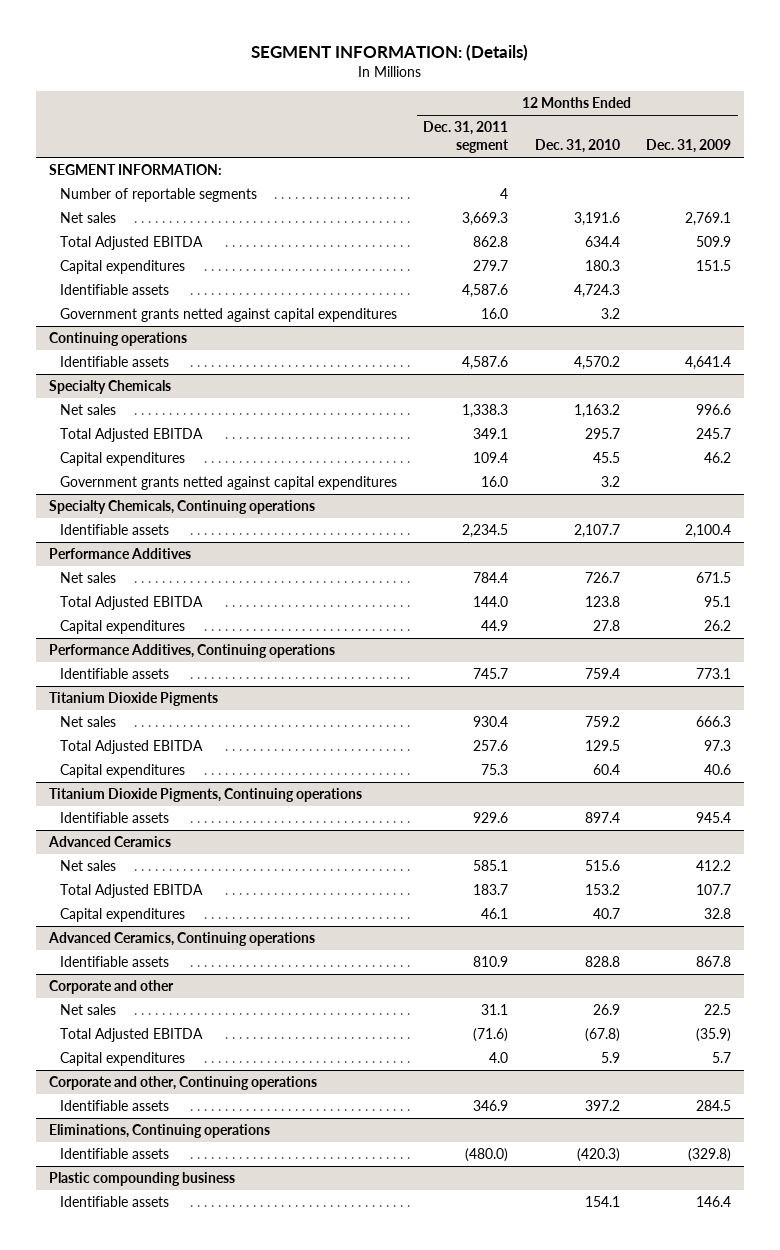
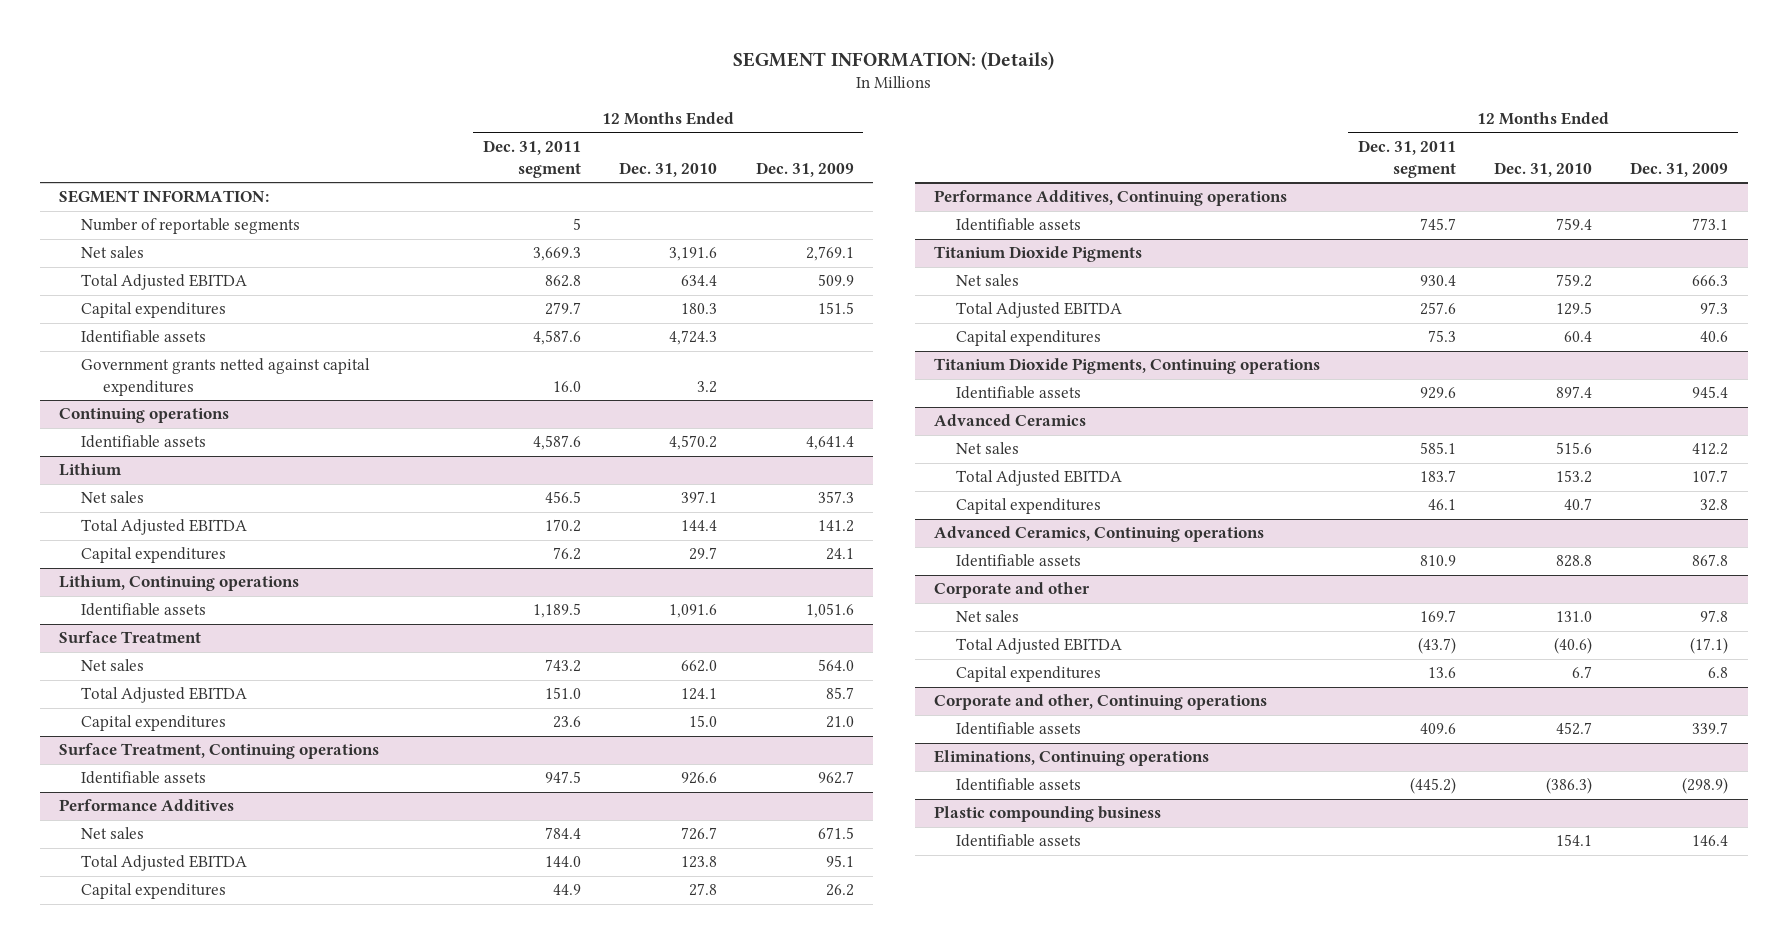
- Number of reportable segments | 4 | |
+ Number of reportable segments | 5 | |
- Specialty Chemicals
- Net sales | 1,338.3 | 1,163.2 | 996.6
- Total Adjusted EBITDA | 349.1 | 295.7 | 245.7
- Capital expenditures | 109.4 | 45.5 | 46.2
- Government grants netted against capital expenditures | 16.0 | 3.2 |
- Specialty Chemicals, Continuing operations
- Identifiable assets | 2,234.5 | 2,107.7 | 2,100.4
+ Lithium
+ Net sales | 456.5 | 397.1 | 357.3
+ Total Adjusted EBITDA | 170.2 | 144.4 | 141.2
+ Capital expenditures | 76.2 | 29.7 | 24.1
+ Lithium, Continuing operations
+ Identifiable assets | 1,189.5 | 1,091.6 | 1,051.6
+ Surface Treatment
+ Net sales | 743.2 | 662.0 | 564.0
+ Total Adjusted EBITDA | 151.0 | 124.1 | 85.7
+ Capital expenditures | 23.6 | 15.0 | 21.0
+ Surface Treatment, Continuing operations
+ Identifiable assets | 947.5 | 926.6 | 962.7
@ Corporate and other
- Net sales | 31.1 | 26.9 | 22.5
- Total Adjusted EBITDA | (71.6) | (67.8) | (35.9)
- Capital expenditures | 4.0 | 5.9 | 5.7
+ Net sales | 169.7 | 131.0 | 97.8
+ Total Adjusted EBITDA | (43.7) | (40.6) | (17.1)
+ Capital expenditures | 13.6 | 6.7 | 6.8
@ Corporate and other, Continuing operations
- Identifiable assets | 346.9 | 397.2 | 284.5
+ Identifiable assets | 409.6 | 452.7 | 339.7
@ Eliminations, Continuing operations
- Identifiable assets | (480.0) | (420.3) | (329.8)
+ Identifiable assets | (445.2) | (386.3) | (298.9)

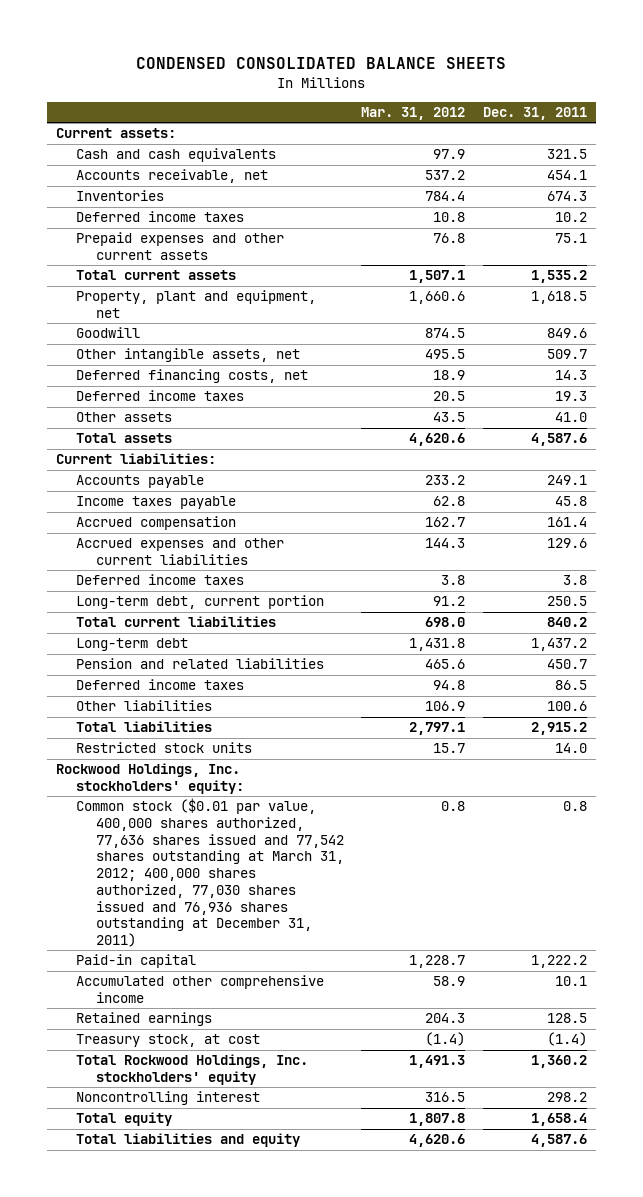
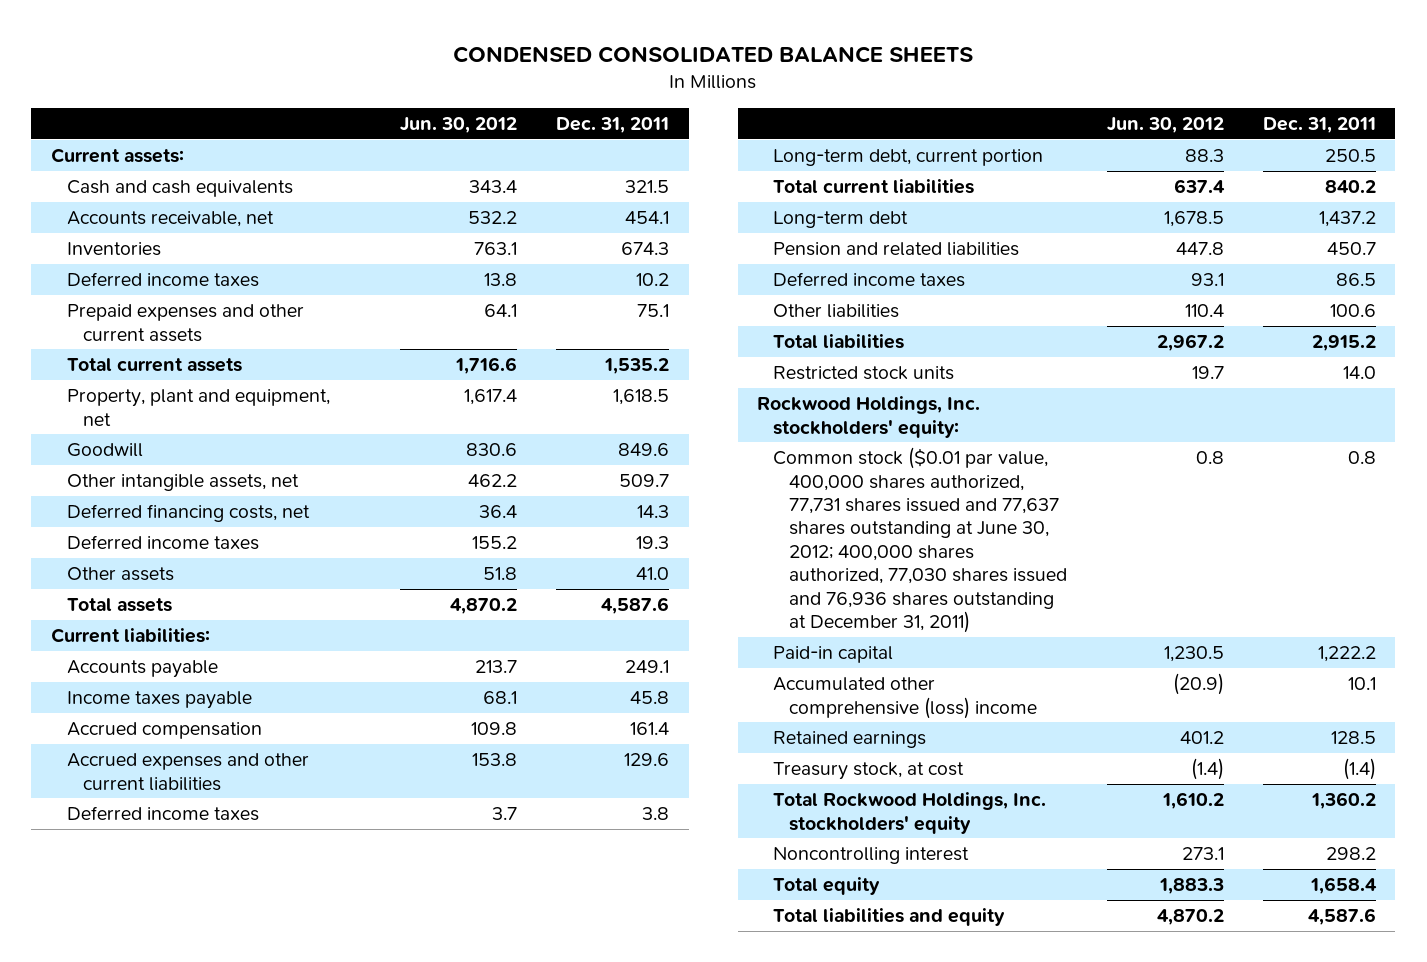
- | Mar. 31, 2012 | Dec. 31, 2011
+ | Jun. 30, 2012 | Dec. 31, 2011
- Common stock ($0.01 par value, 400,000 shares authorized, 77,636 shares issued and 77,542 shares outstanding at March 31, 2012; 400,000 shares authorized, 77,030 shares issued and 76,936 shares outstanding at December 31, 2011) | 0.8 | 0.8
+ Common stock ($0.01 par value, 400,000 shares authorized, 77,731 shares issued and 77,637 shares outstanding at June 30, 2012; 400,000 shares authorized, 77,030 shares issued and 76,936 shares outstanding at December 31, 2011) | 0.8 | 0.8
- Accumulated other comprehensive income | 58.9 | 10.1
+ Accumulated other comprehensive (loss) income | (20.9) | 10.1

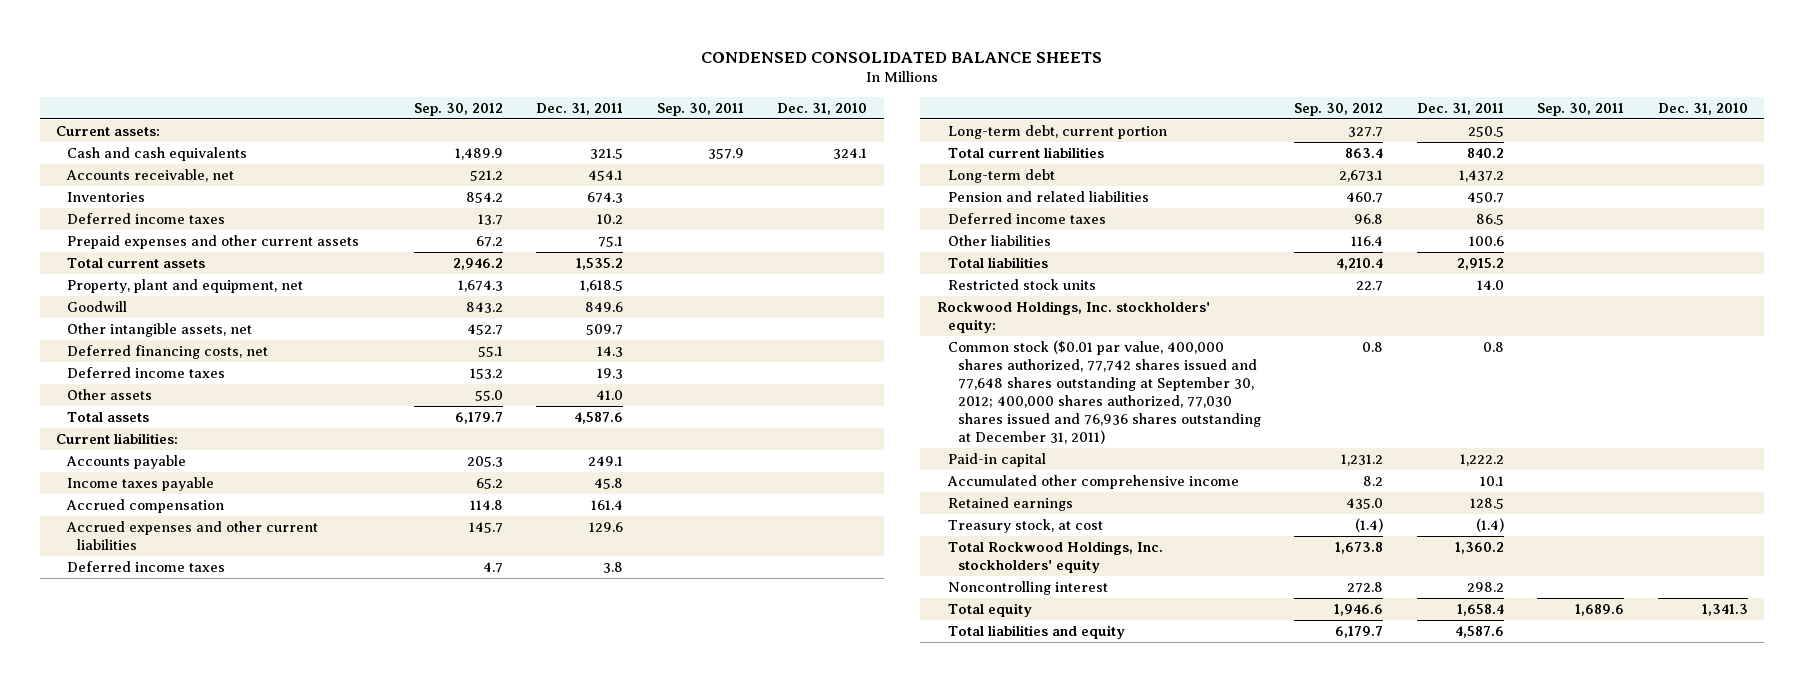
- | Jun. 30, 2012 | Dec. 31, 2011
+ | Sep. 30, 2012 | Dec. 31, 2011 | Sep. 30, 2011 | Dec. 31, 2010
- Common stock ($0.01 par value, 400,000 shares authorized, 77,731 shares issued and 77,637 shares outstanding at June 30, 2012; 400,000 shares authorized, 77,030 shares issued and 76,936 shares outstanding at December 31, 2011) | 0.8 | 0.8
+ Common stock ($0.01 par value, 400,000 shares authorized, 77,742 shares issued and 77,648 shares outstanding at September 30, 2012; 400,000 shares authorized, 77,030 shares issued and 76,936 shares outstanding at December 31, 2011) | 0.8 | 0.8 | |
- Accumulated other comprehensive (loss) income | (20.9) | 10.1
+ Accumulated other comprehensive income | 8.2 | 10.1 | |

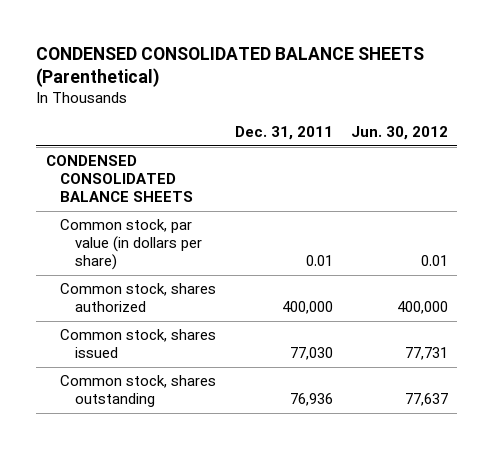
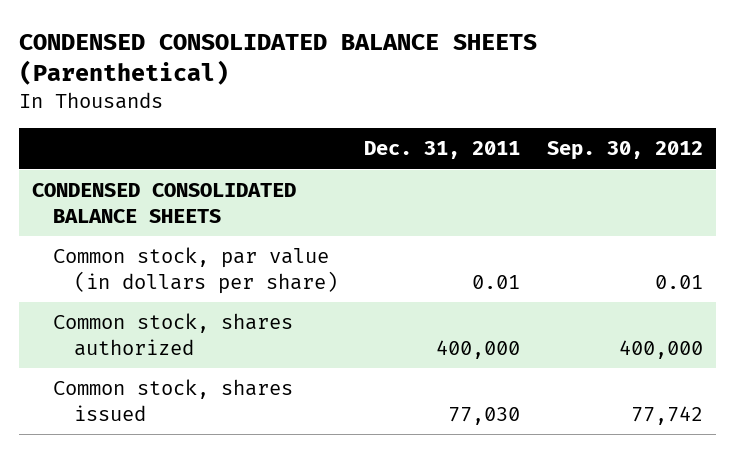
- | Dec. 31, 2011 | Jun. 30, 2012
+ | Dec. 31, 2011 | Sep. 30, 2012
- Common stock, shares outstanding | 76,936 | 77,637

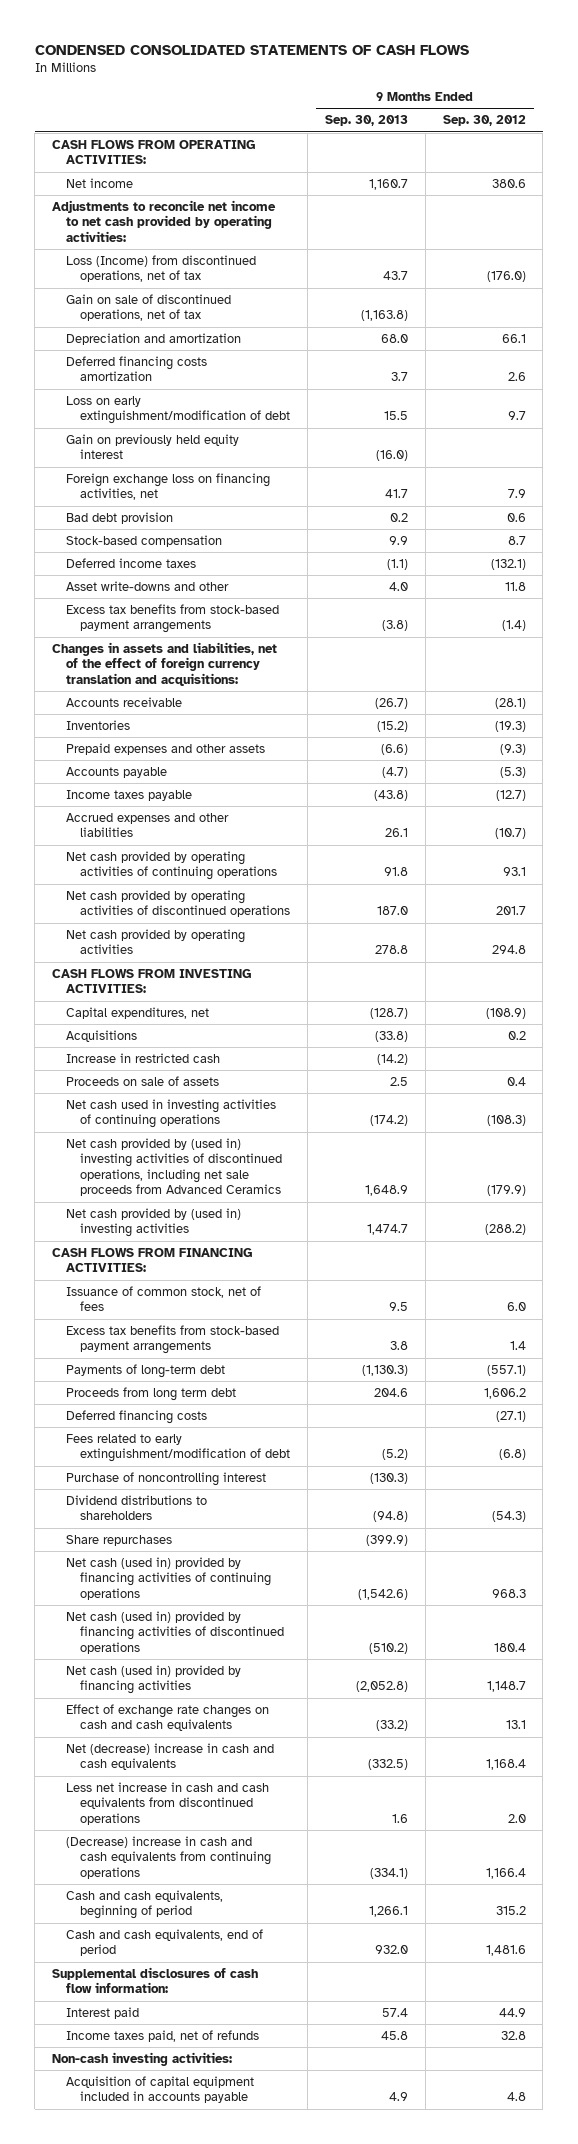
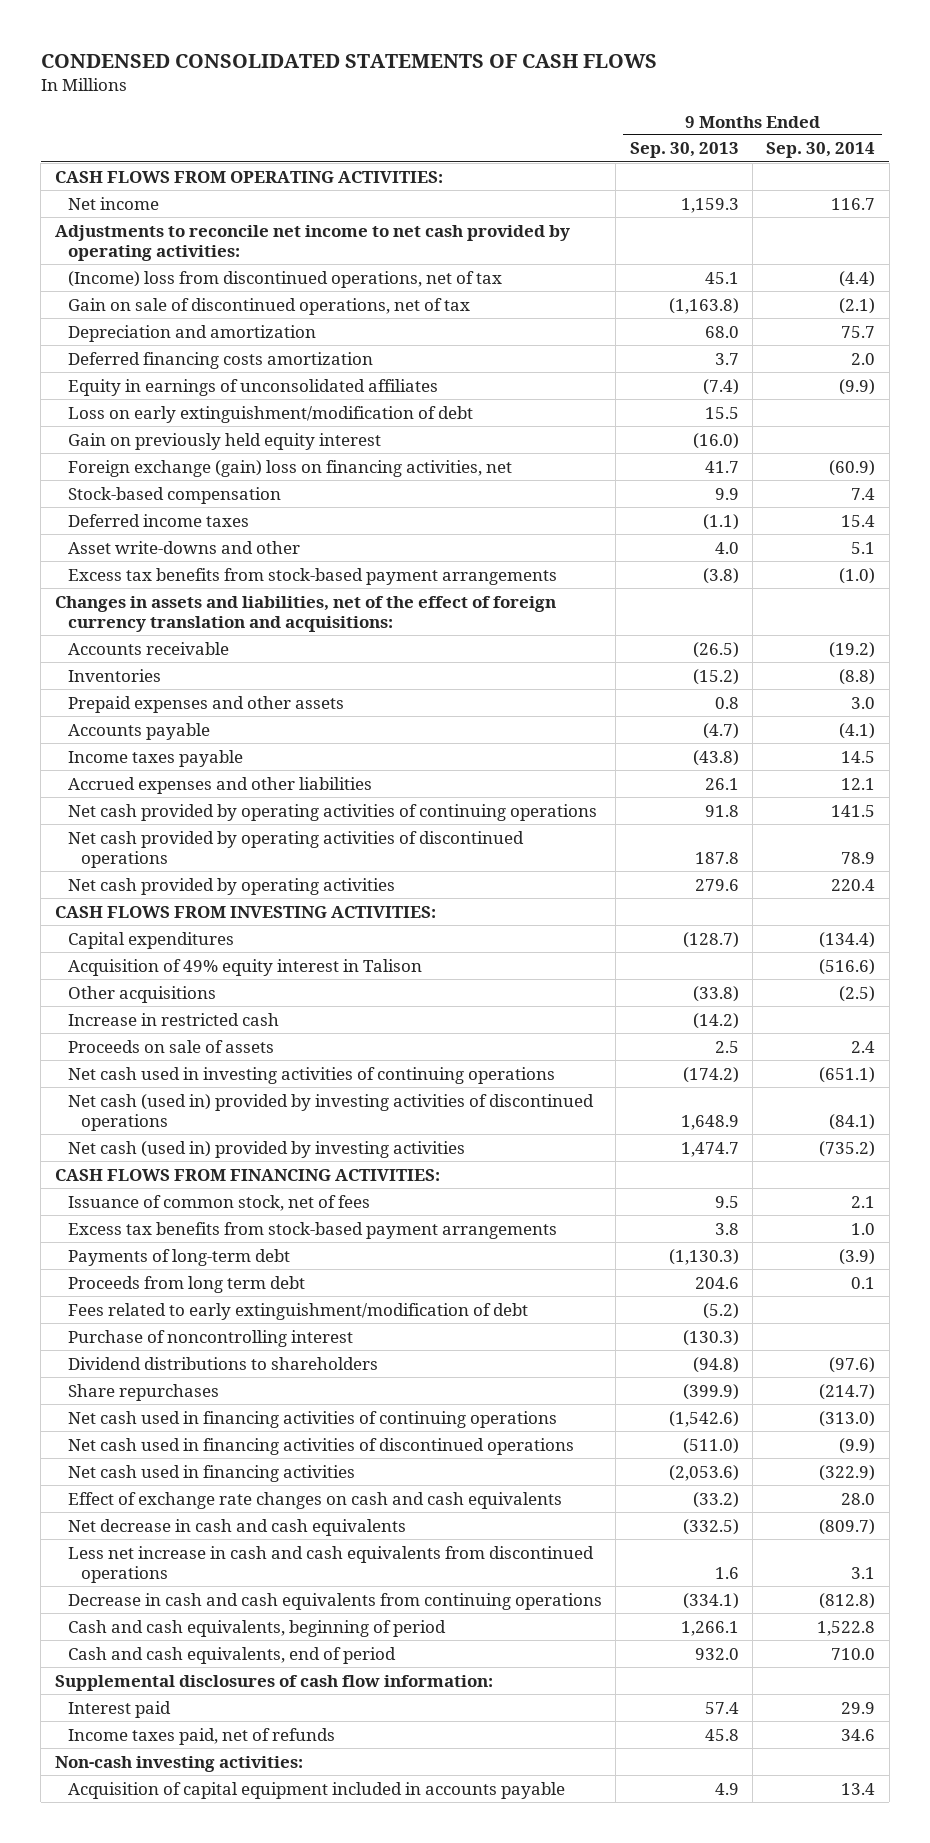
- | 9 Months Ended Sep. 30, 2013 | 9 Months Ended Sep. 30, 2012
+ | 9 Months Ended Sep. 30, 2013 | 9 Months Ended Sep. 30, 2014
- Net income | 1,160.7 | 380.6
+ Net income | 1,159.3 | 116.7
- Loss (Income) from discontinued operations, net of tax | 43.7 | (176.0)
+ (Income) loss from discontinued operations, net of tax | 45.1 | (4.4)
+ Equity in earnings of unconsolidated affiliates | (7.4) | (9.9)
- Foreign exchange loss on financing activities, net | 41.7 | 7.9
- Bad debt provision | 0.2 | 0.6
+ Foreign exchange (gain) loss on financing activities, net | 41.7 | (60.9)
- Accounts receivable | (26.7) | (28.1)
+ Accounts receivable | (26.5) | (19.2)
- Prepaid expenses and other assets | (6.6) | (9.3)
+ Prepaid expenses and other assets | 0.8 | 3.0
- Net cash provided by operating activities of discontinued operations | 187.0 | 201.7
- Net cash provided by operating activities | 278.8 | 294.8
+ Net cash provided by operating activities of discontinued operations | 187.8 | 78.9
+ Net cash provided by operating activities | 279.6 | 220.4
- Capital expenditures, net | (128.7) | (108.9)
- Acquisitions | (33.8) | 0.2
+ Capital expenditures | (128.7) | (134.4)
+ Acquisition of 49% equity interest in Talison | | (516.6)
+ Other acquisitions | (33.8) | (2.5)
- Net cash provided by (used in) investing activities of discontinued operations, including net sale proceeds from Advanced Ceramics | 1,648.9 | (179.9)
- Net cash provided by (used in) investing activities | 1,474.7 | (288.2)
+ Net cash (used in) provided by investing activities of discontinued operations | 1,648.9 | (84.1)
+ Net cash (used in) provided by investing activities | 1,474.7 | (735.2)
- Deferred financing costs | | (27.1)
- Net cash (used in) provided by financing activities of continuing operations | (1,542.6) | 968.3
- Net cash (used in) provided by financing activities of discontinued operations | (510.2) | 180.4
- Net cash (used in) provided by financing activities | (2,052.8) | 1,148.7
+ Net cash used in financing activities of continuing operations | (1,542.6) | (313.0)
+ Net cash used in financing activities of discontinued operations | (511.0) | (9.9)
+ Net cash used in financing activities | (2,053.6) | (322.9)
- Net (decrease) increase in cash and cash equivalents | (332.5) | 1,168.4
+ Net decrease in cash and cash equivalents | (332.5) | (809.7)
- (Decrease) increase in cash and cash equivalents from continuing operations | (334.1) | 1,166.4
+ Decrease in cash and cash equivalents from continuing operations | (334.1) | (812.8)

